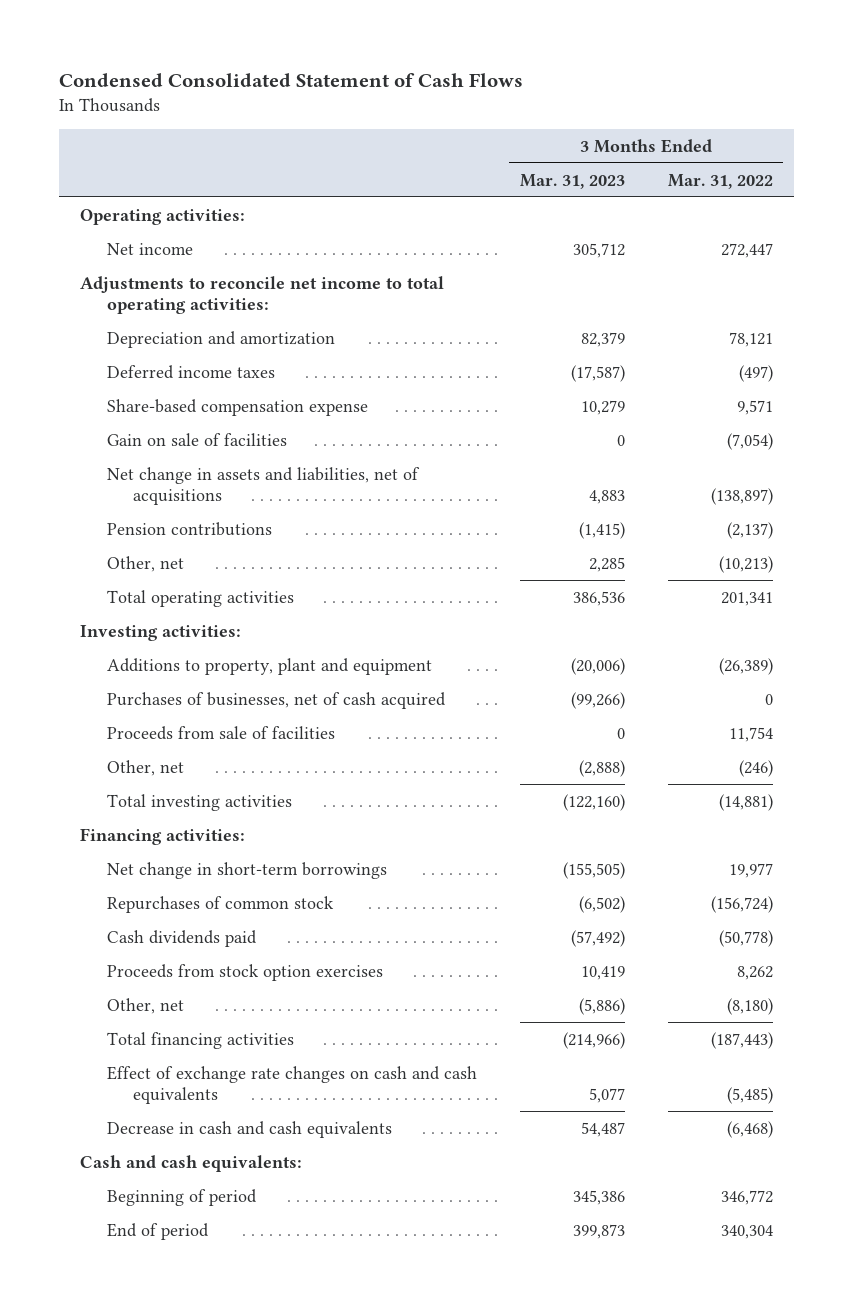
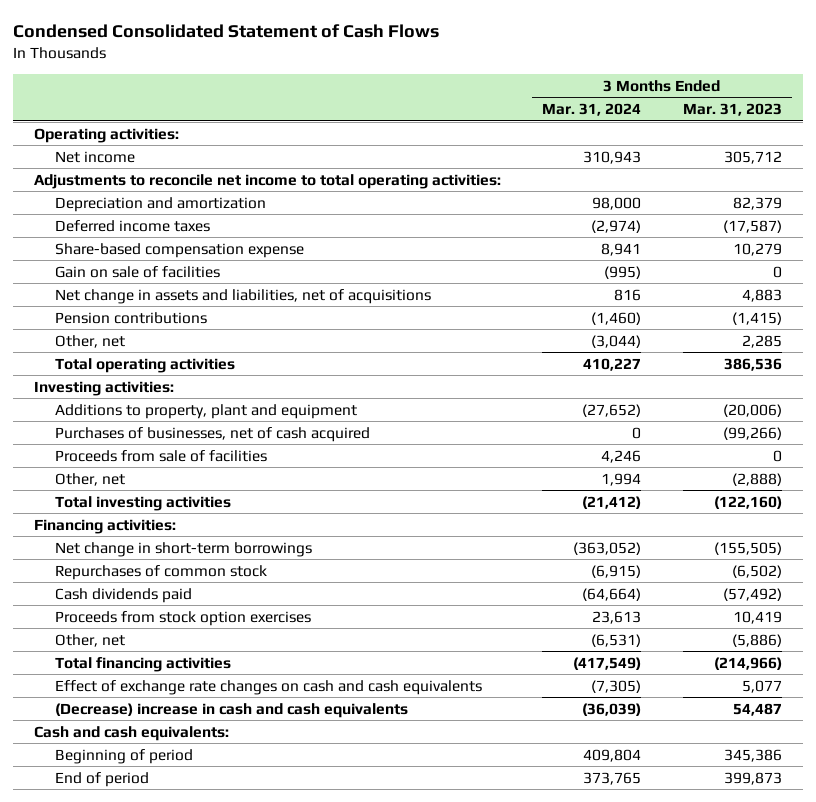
- | 3 Months Ended Mar. 31, 2023 | 3 Months Ended Mar. 31, 2022
+ | 3 Months Ended Mar. 31, 2024 | 3 Months Ended Mar. 31, 2023
- Decrease in cash and cash equivalents | 54,487 | (6,468)
+ (Decrease) increase in cash and cash equivalents | (36,039) | 54,487

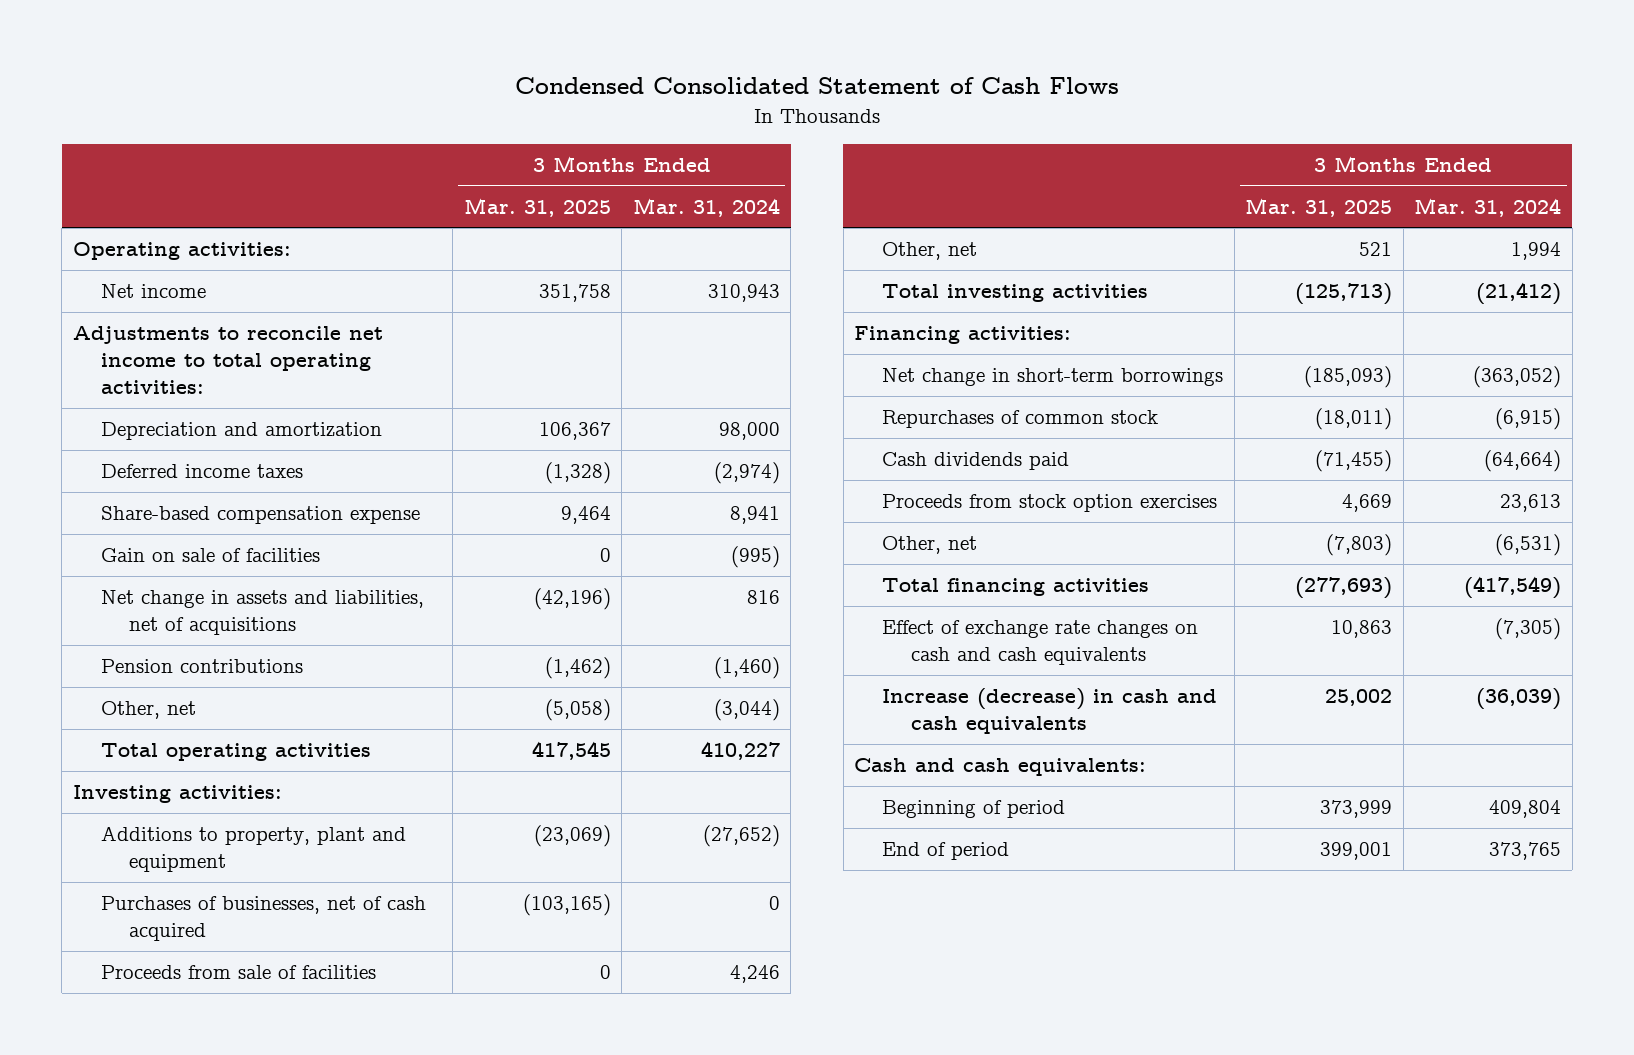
- | 3 Months Ended Mar. 31, 2024 | 3 Months Ended Mar. 31, 2023
+ | 3 Months Ended Mar. 31, 2025 | 3 Months Ended Mar. 31, 2024
- (Decrease) increase in cash and cash equivalents | (36,039) | 54,487
+ Increase (decrease) in cash and cash equivalents | 25,002 | (36,039)

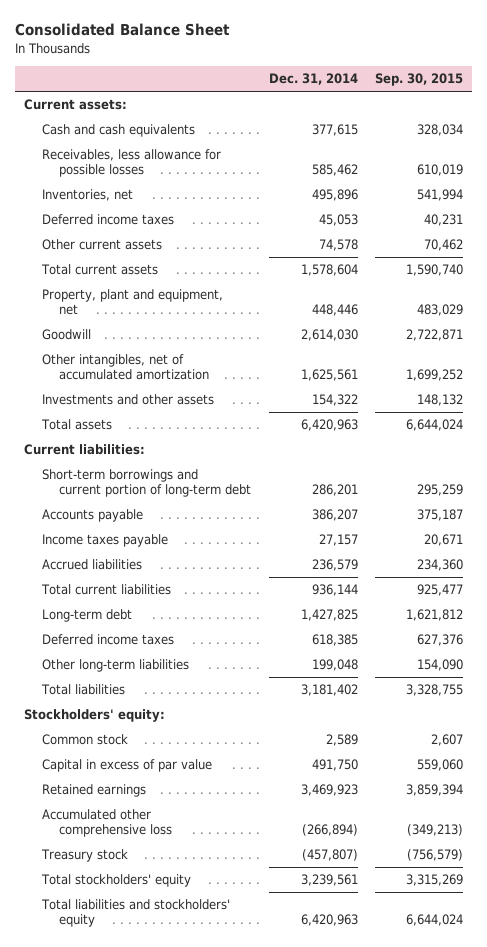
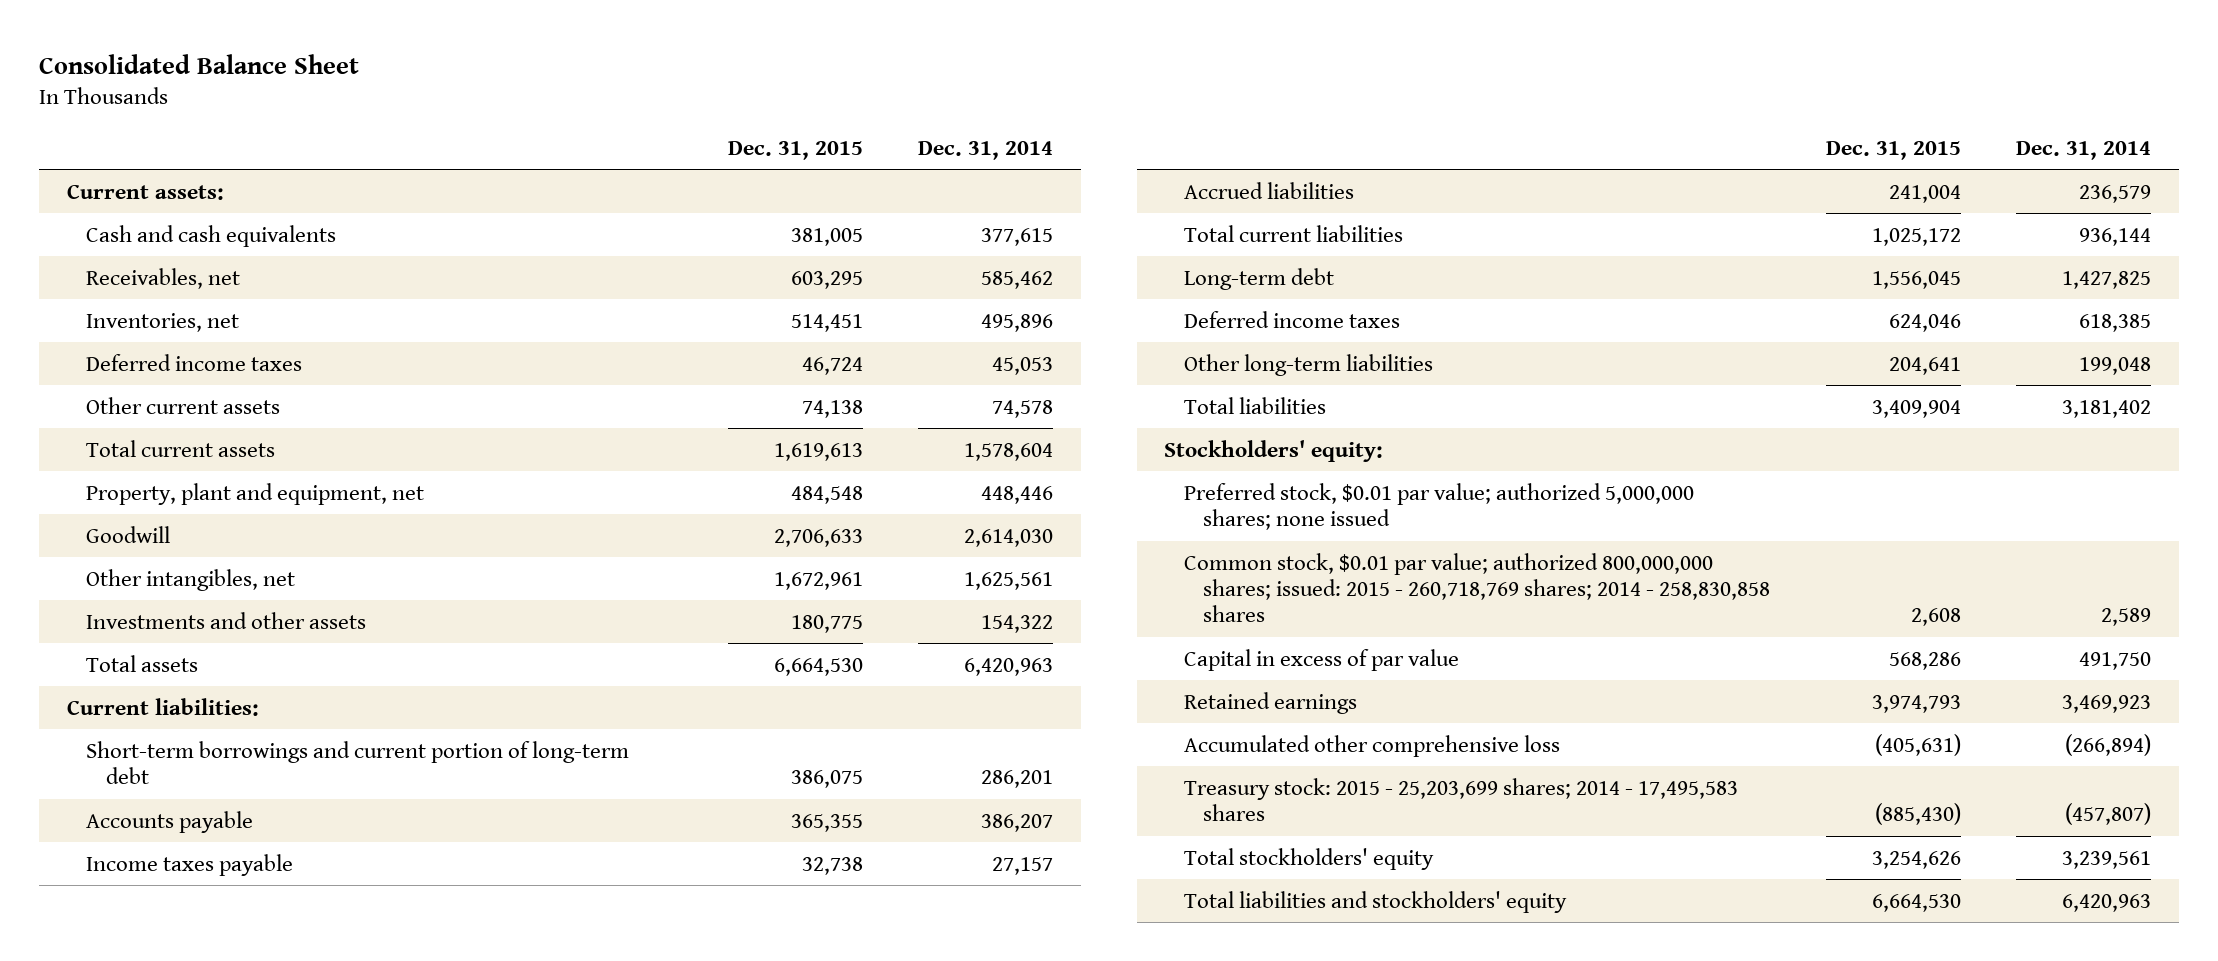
- | Dec. 31, 2014 | Sep. 30, 2015
+ | Dec. 31, 2015 | Dec. 31, 2014
- Receivables, less allowance for possible losses | 585,462 | 610,019
+ Receivables, net | 603,295 | 585,462
- Other intangibles, net of accumulated amortization | 1,625,561 | 1,699,252
+ Other intangibles, net | 1,672,961 | 1,625,561
- Common stock | 2,589 | 2,607
+ Preferred stock, $0.01 par value; authorized 5,000,000 shares; none issued
+ Common stock, $0.01 par value; authorized 800,000,000 shares; issued: 2015 - 260,718,769 shares; 2014 - 258,830,858 shares | 2,608 | 2,589
- Treasury stock | (457,807) | (756,579)
+ Treasury stock: 2015 - 25,203,699 shares; 2014 - 17,495,583 shares | (885,430) | (457,807)

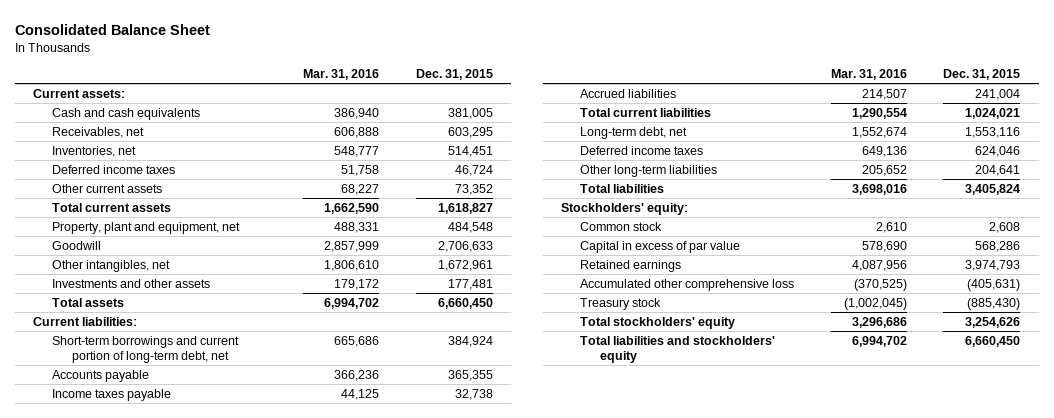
- | Dec. 31, 2015 | Dec. 31, 2014
+ | Mar. 31, 2016 | Dec. 31, 2015
- Other current assets | 74,138 | 74,578
- Total current assets | 1,619,613 | 1,578,604
+ Other current assets | 68,227 | 73,352
+ Total current assets | 1,662,590 | 1,618,827
- Investments and other assets | 180,775 | 154,322
- Total assets | 6,664,530 | 6,420,963
+ Investments and other assets | 179,172 | 177,481
+ Total assets | 6,994,702 | 6,660,450
- Short-term borrowings and current portion of long-term debt | 386,075 | 286,201
+ Short-term borrowings and current portion of long-term debt, net | 665,686 | 384,924
- Total current liabilities | 1,025,172 | 936,144
- Long-term debt | 1,556,045 | 1,427,825
+ Total current liabilities | 1,290,554 | 1,024,021
+ Long-term debt, net | 1,552,674 | 1,553,116
- Total liabilities | 3,409,904 | 3,181,402
+ Total liabilities | 3,698,016 | 3,405,824
- Preferred stock, $0.01 par value; authorized 5,000,000 shares; none issued
- Common stock, $0.01 par value; authorized 800,000,000 shares; issued: 2015 - 260,718,769 shares; 2014 - 258,830,858 shares | 2,608 | 2,589
+ Common stock | 2,610 | 2,608
- Treasury stock: 2015 - 25,203,699 shares; 2014 - 17,495,583 shares | (885,430) | (457,807)
+ Treasury stock | (1,002,045) | (885,430)
- Total liabilities and stockholders' equity | 6,664,530 | 6,420,963
+ Total liabilities and stockholders' equity | 6,994,702 | 6,660,450

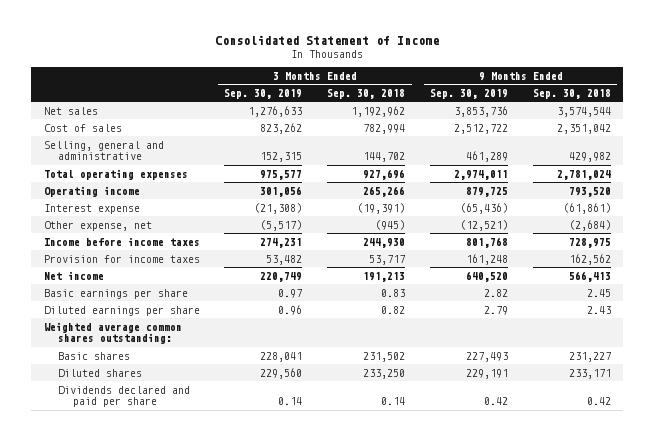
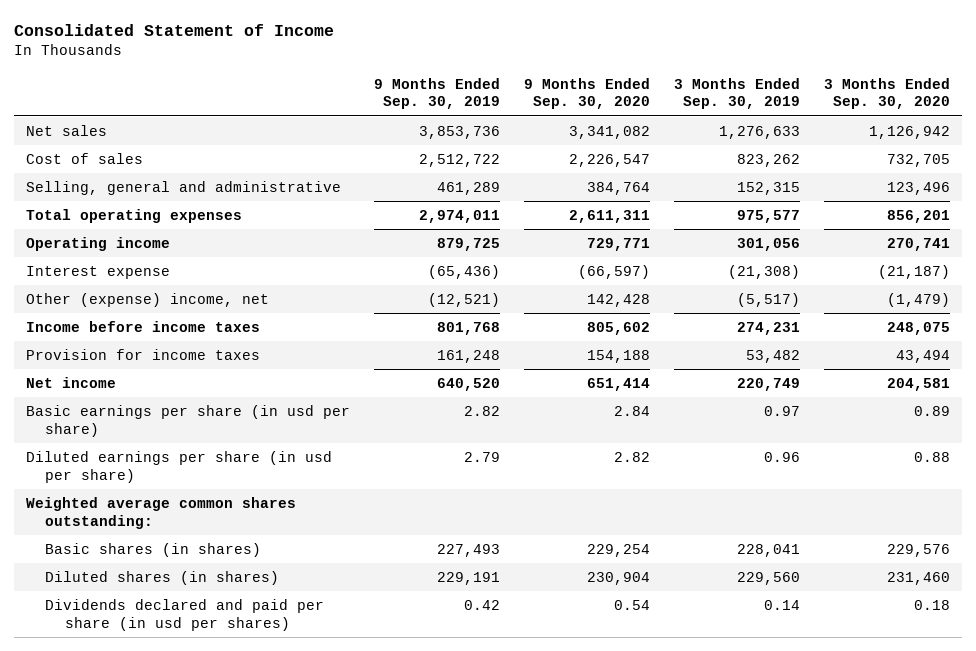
- | 3 Months Ended Sep. 30, 2019 | 3 Months Ended Sep. 30, 2018 | 9 Months Ended Sep. 30, 2019 | 9 Months Ended Sep. 30, 2018
+ | 9 Months Ended Sep. 30, 2019 | 9 Months Ended Sep. 30, 2020 | 3 Months Ended Sep. 30, 2019 | 3 Months Ended Sep. 30, 2020
- Other expense, net | (5,517) | (945) | (12,521) | (2,684)
+ Other (expense) income, net | (12,521) | 142,428 | (5,517) | (1,479)
- Basic earnings per share | 0.97 | 0.83 | 2.82 | 2.45
- Diluted earnings per share | 0.96 | 0.82 | 2.79 | 2.43
+ Basic earnings per share (in usd per share) | 2.82 | 2.84 | 0.97 | 0.89
+ Diluted earnings per share (in usd per share) | 2.79 | 2.82 | 0.96 | 0.88
- Basic shares | 228,041 | 231,502 | 227,493 | 231,227
- Diluted shares | 229,560 | 233,250 | 229,191 | 233,171
- Dividends declared and paid per share | 0.14 | 0.14 | 0.42 | 0.42
+ Basic shares (in shares) | 227,493 | 229,254 | 228,041 | 229,576
+ Diluted shares (in shares) | 229,191 | 230,904 | 229,560 | 231,460
+ Dividends declared and paid per share (in usd per shares) | 0.42 | 0.54 | 0.14 | 0.18

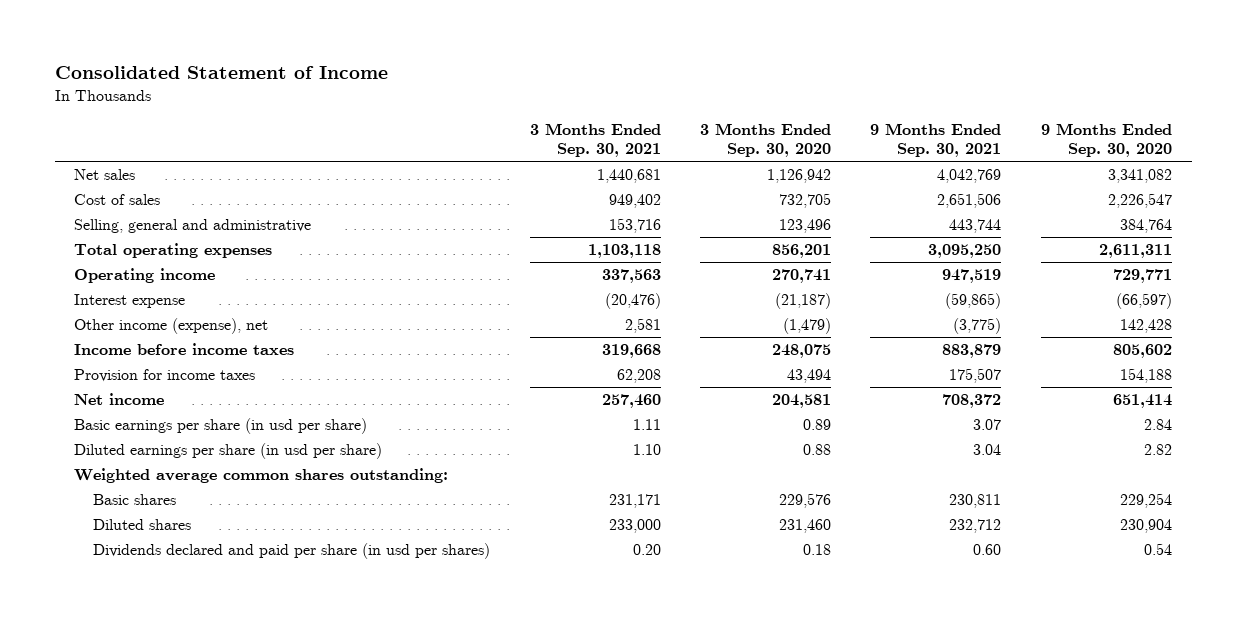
- | 9 Months Ended Sep. 30, 2019 | 9 Months Ended Sep. 30, 2020 | 3 Months Ended Sep. 30, 2019 | 3 Months Ended Sep. 30, 2020
+ | 3 Months Ended Sep. 30, 2021 | 3 Months Ended Sep. 30, 2020 | 9 Months Ended Sep. 30, 2021 | 9 Months Ended Sep. 30, 2020
- Other (expense) income, net | (12,521) | 142,428 | (5,517) | (1,479)
+ Other income (expense), net | 2,581 | (1,479) | (3,775) | 142,428
- Basic shares (in shares) | 227,493 | 229,254 | 228,041 | 229,576
- Diluted shares (in shares) | 229,191 | 230,904 | 229,560 | 231,460
+ Basic shares | 231,171 | 229,576 | 230,811 | 229,254
+ Diluted shares | 233,000 | 231,460 | 232,712 | 230,904

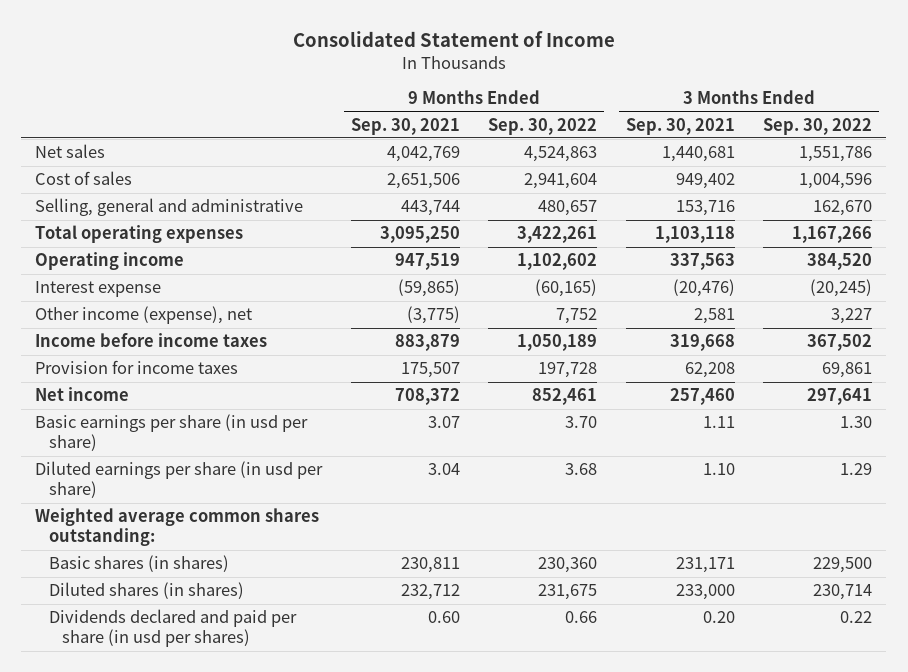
- | 3 Months Ended Sep. 30, 2021 | 3 Months Ended Sep. 30, 2020 | 9 Months Ended Sep. 30, 2021 | 9 Months Ended Sep. 30, 2020
+ | 9 Months Ended Sep. 30, 2021 | 9 Months Ended Sep. 30, 2022 | 3 Months Ended Sep. 30, 2021 | 3 Months Ended Sep. 30, 2022
- Basic shares | 231,171 | 229,576 | 230,811 | 229,254
- Diluted shares | 233,000 | 231,460 | 232,712 | 230,904
+ Basic shares (in shares) | 230,811 | 230,360 | 231,171 | 229,500
+ Diluted shares (in shares) | 232,712 | 231,675 | 233,000 | 230,714

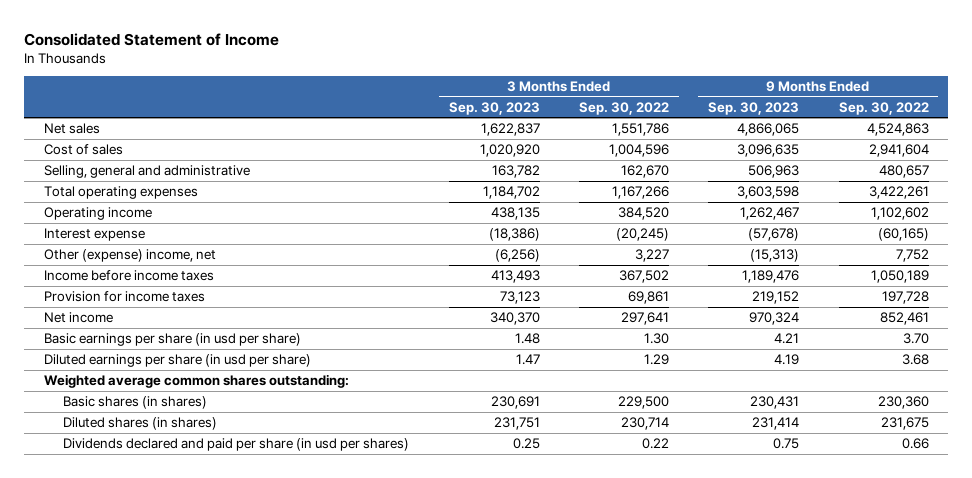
- | 9 Months Ended Sep. 30, 2021 | 9 Months Ended Sep. 30, 2022 | 3 Months Ended Sep. 30, 2021 | 3 Months Ended Sep. 30, 2022
+ | 3 Months Ended Sep. 30, 2023 | 3 Months Ended Sep. 30, 2022 | 9 Months Ended Sep. 30, 2023 | 9 Months Ended Sep. 30, 2022
- Other income (expense), net | (3,775) | 7,752 | 2,581 | 3,227
+ Other (expense) income, net | (6,256) | 3,227 | (15,313) | 7,752

